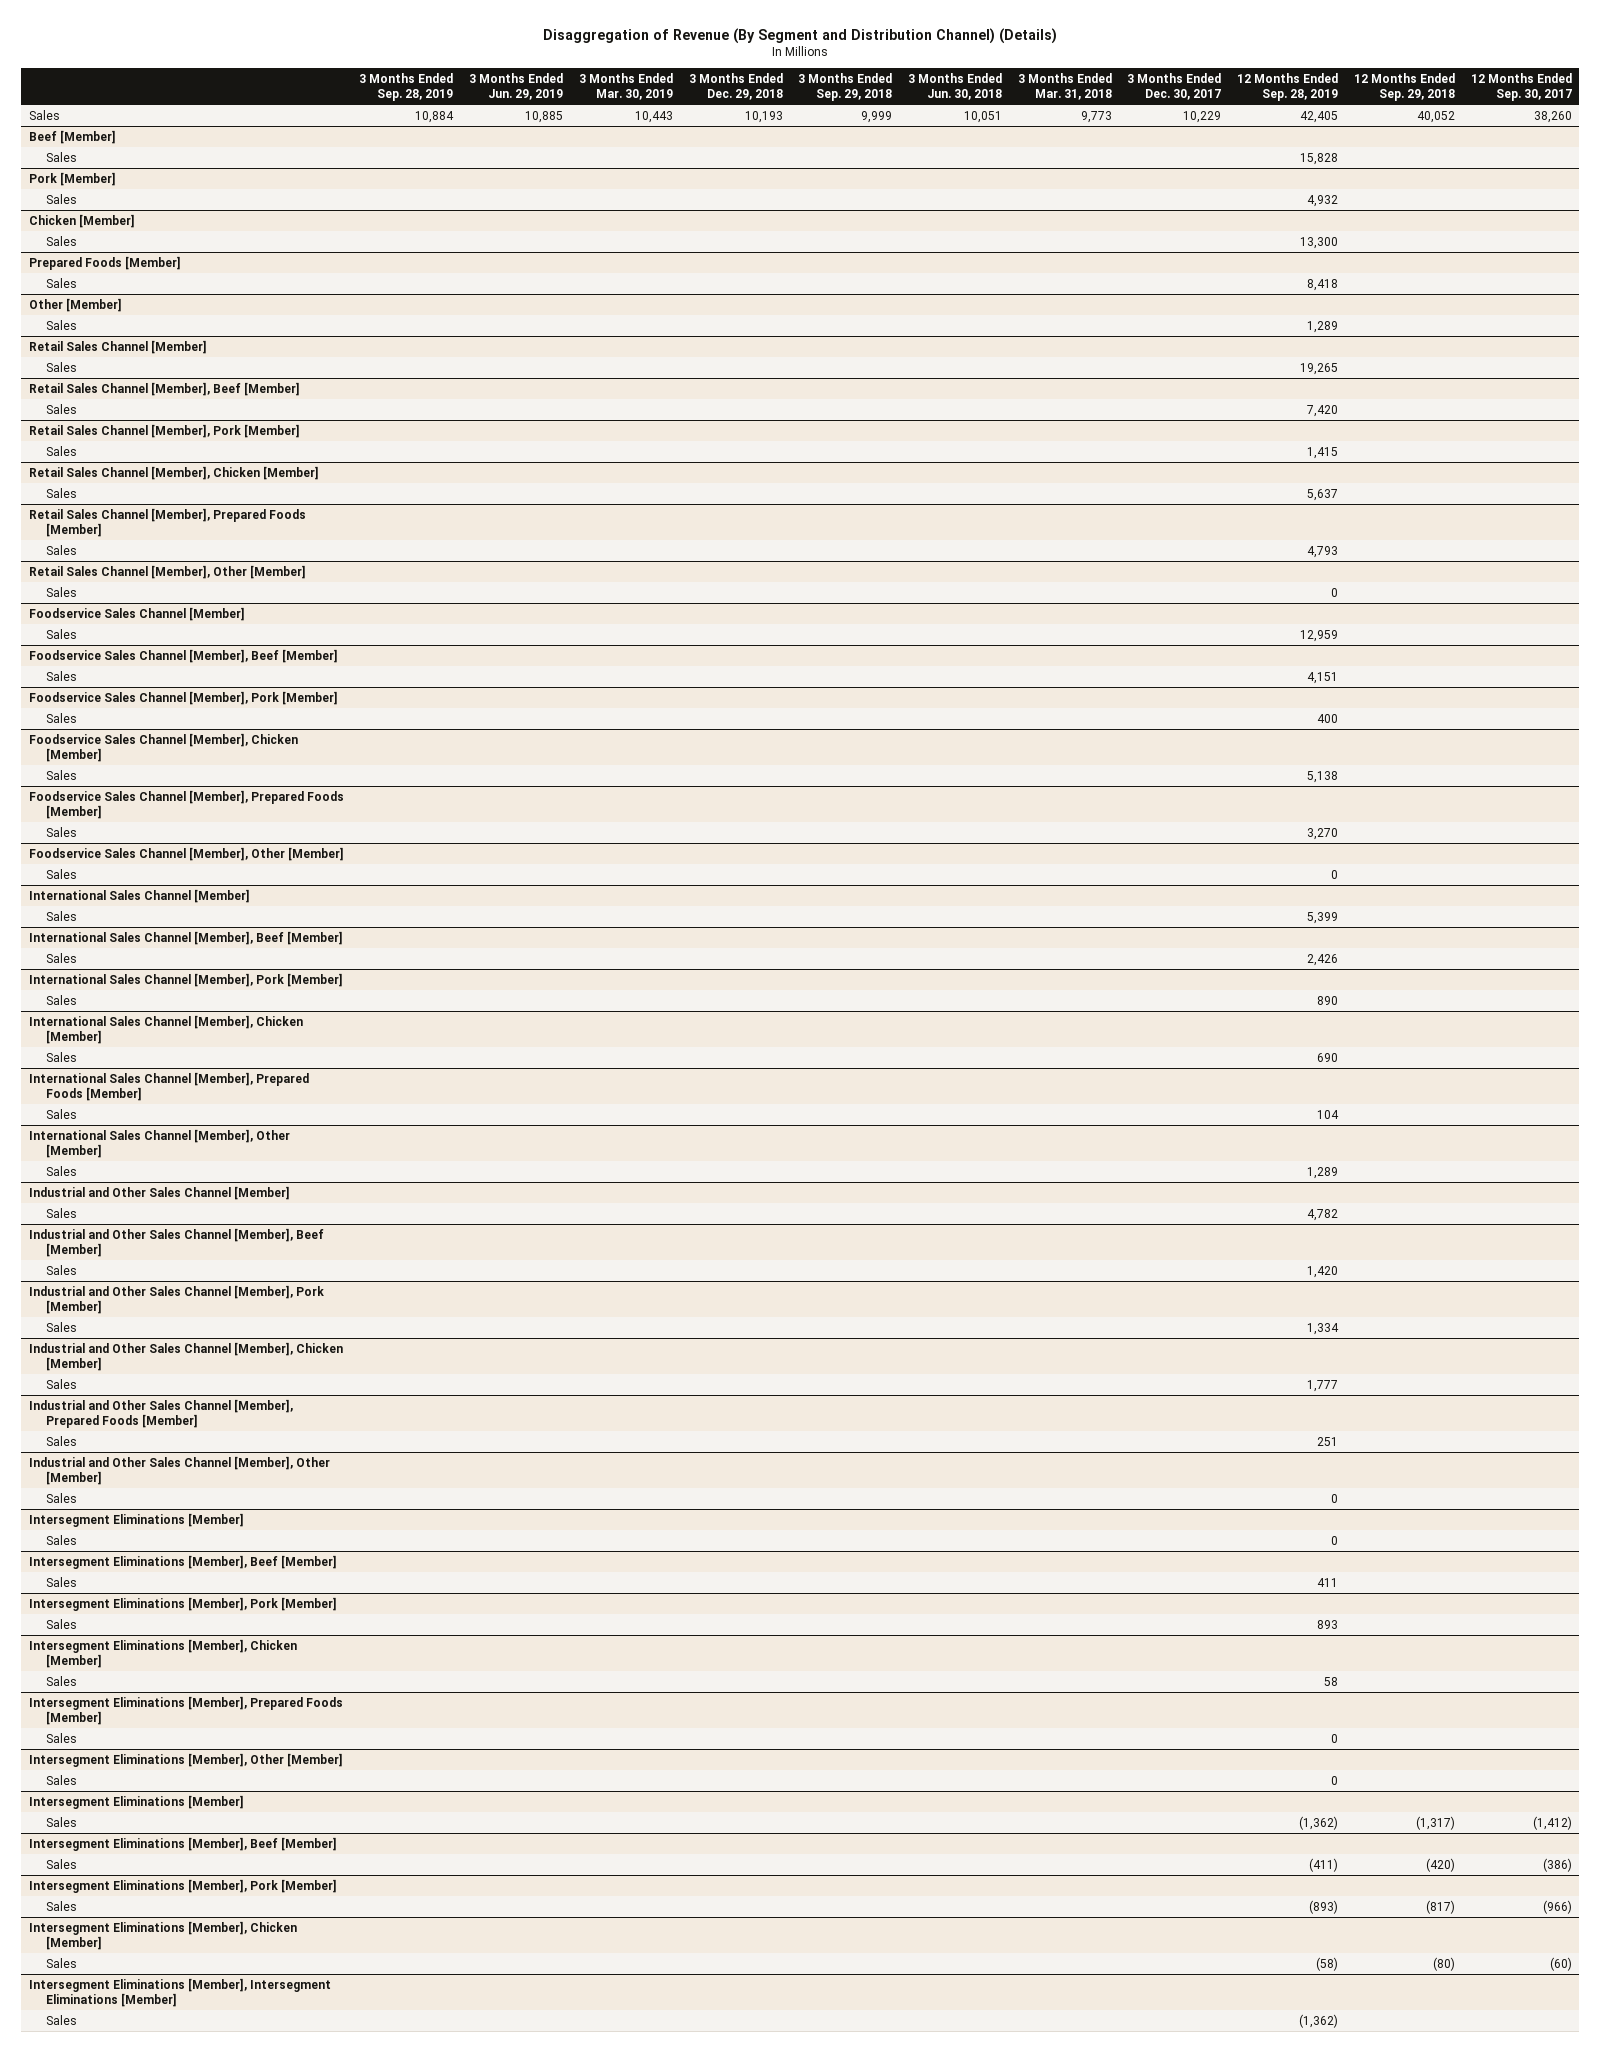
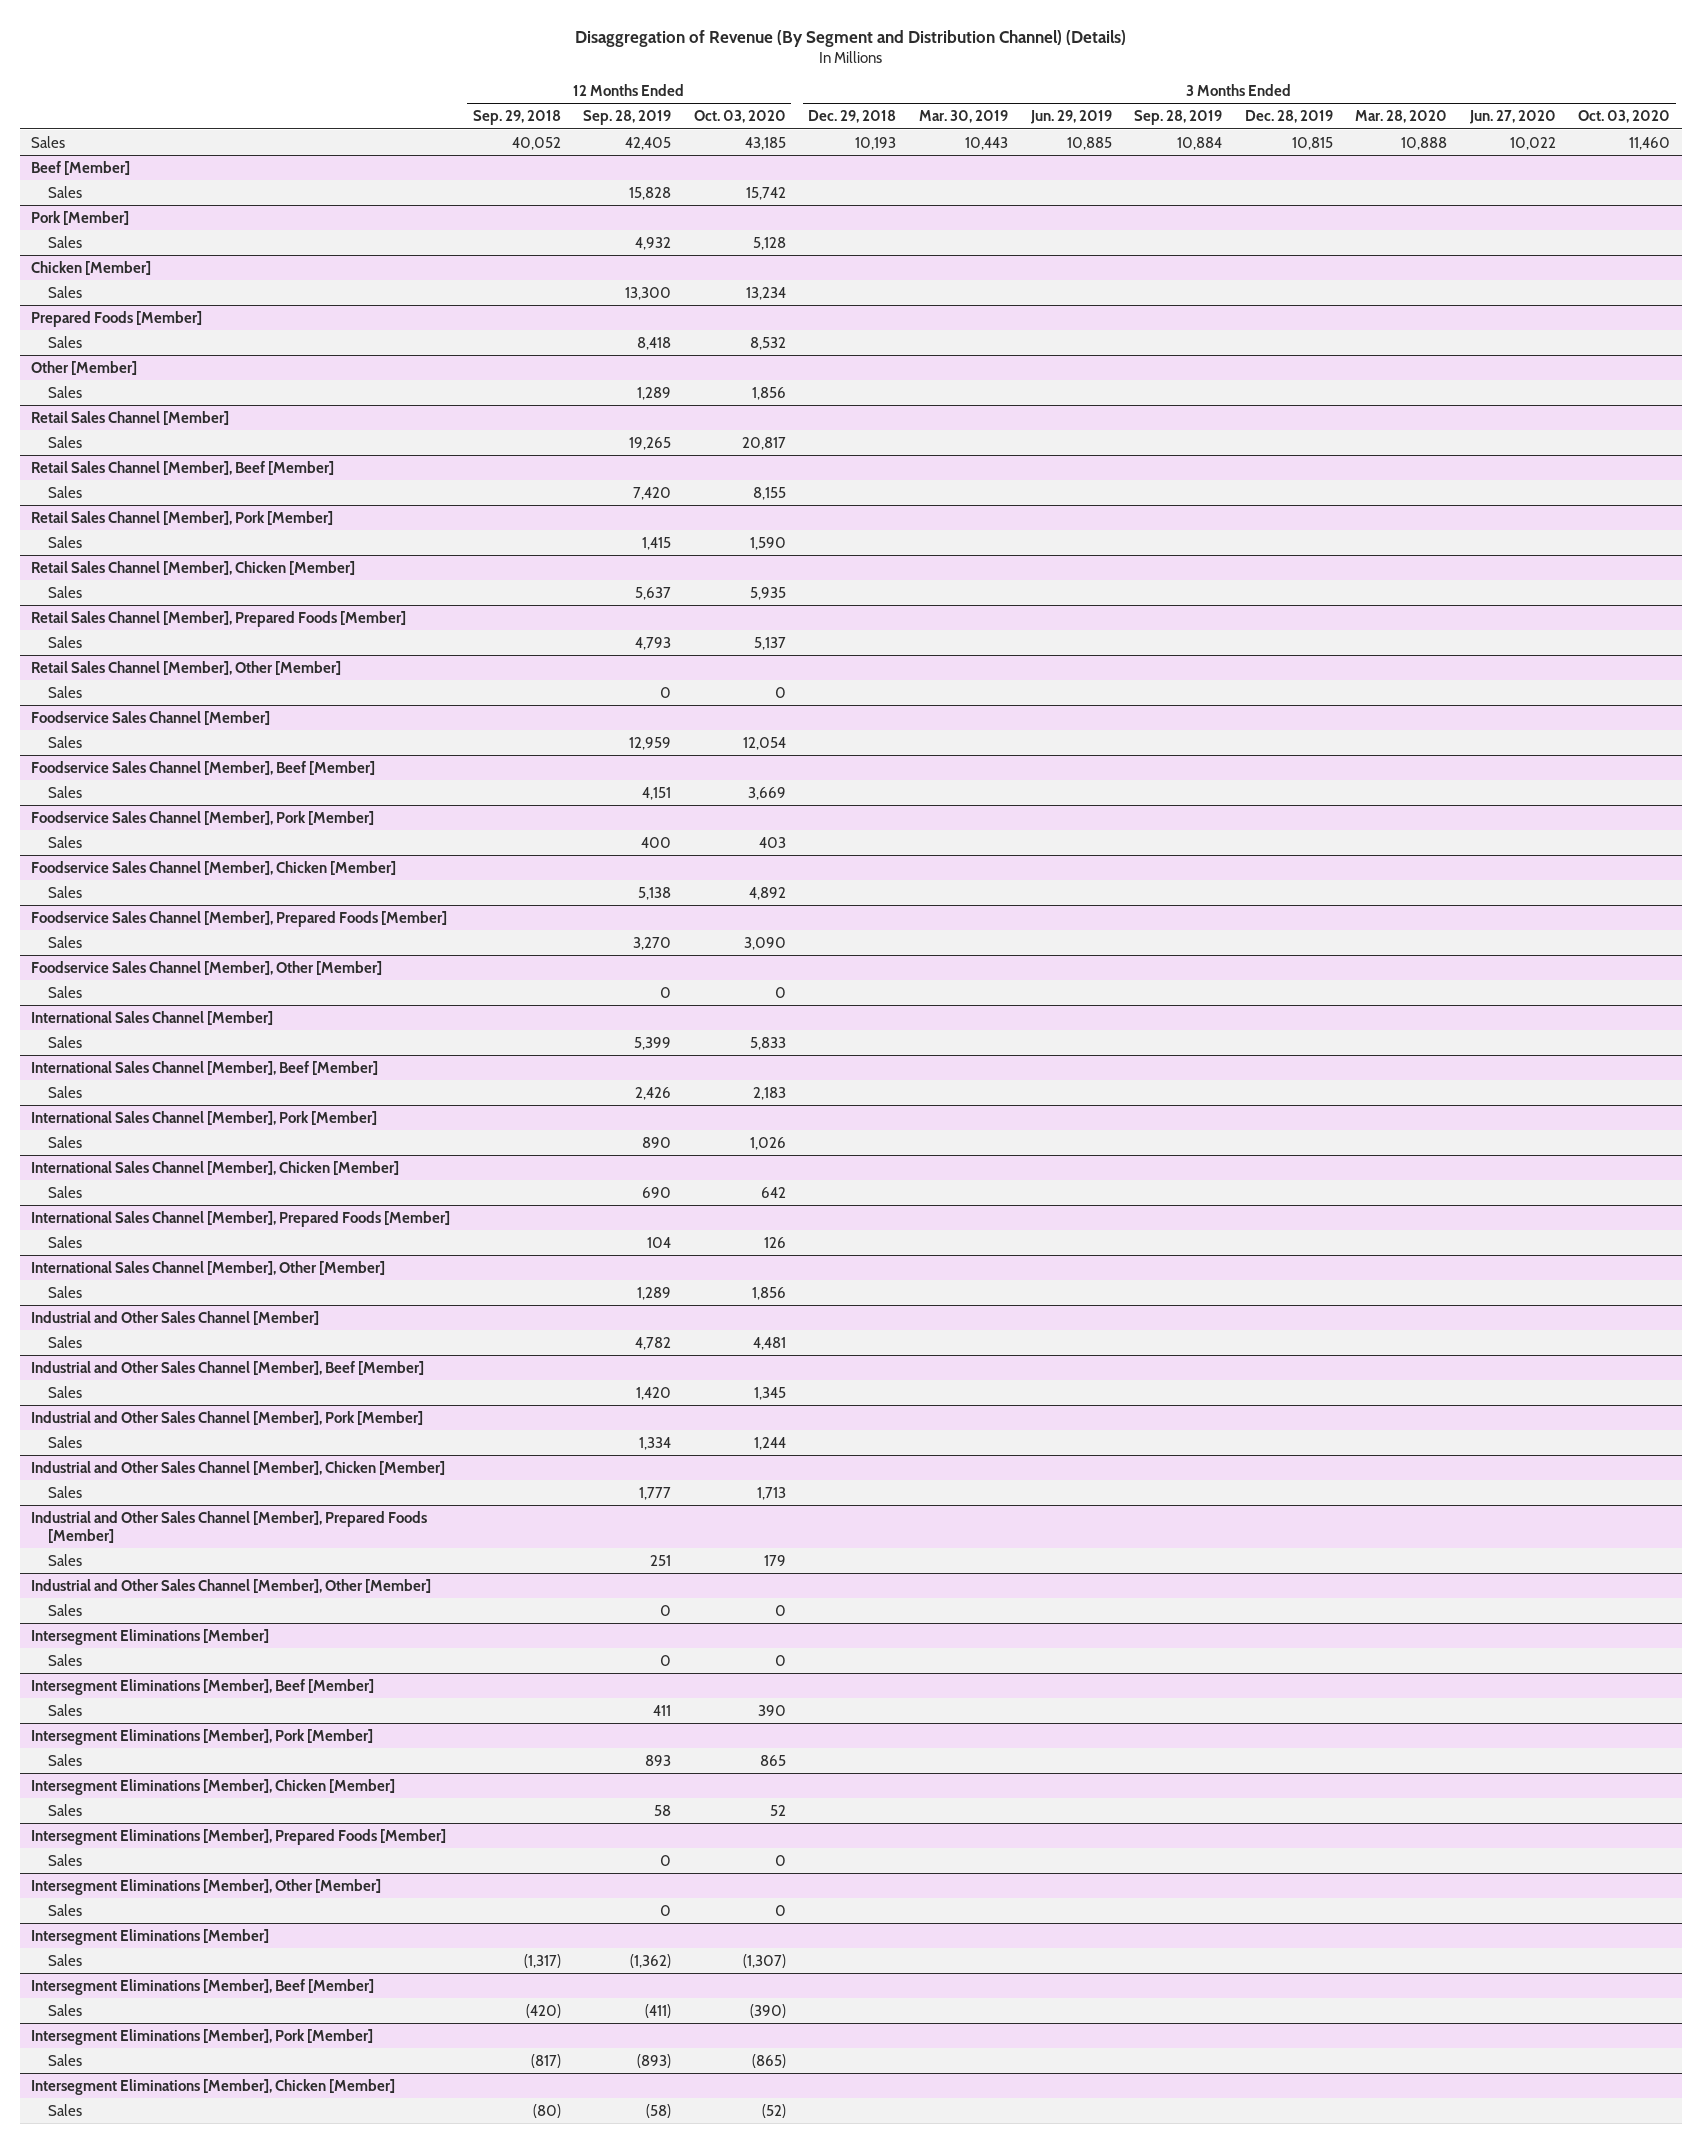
- | 3 Months Ended Sep. 28, 2019 | 3 Months Ended Jun. 29, 2019 | 3 Months Ended Mar. 30, 2019 | 3 Months Ended Dec. 29, 2018 | 3 Months Ended Sep. 29, 2018 | 3 Months Ended Jun. 30, 2018 | 3 Months Ended Mar. 31, 2018 | 3 Months Ended Dec. 30, 2017 | 12 Months Ended Sep. 28, 2019 | 12 Months Ended Sep. 29, 2018 | 12 Months Ended Sep. 30, 2017
+ | 12 Months Ended Sep. 29, 2018 | 12 Months Ended Sep. 28, 2019 | 12 Months Ended Oct. 03, 2020 | 3 Months Ended Dec. 29, 2018 | 3 Months Ended Mar. 30, 2019 | 3 Months Ended Jun. 29, 2019 | 3 Months Ended Sep. 28, 2019 | 3 Months Ended Dec. 28, 2019 | 3 Months Ended Mar. 28, 2020 | 3 Months Ended Jun. 27, 2020 | 3 Months Ended Oct. 03, 2020
- Intersegment Eliminations [Member], Intersegment Eliminations [Member]
- Sales | | | | | | | | | (1,362) | |

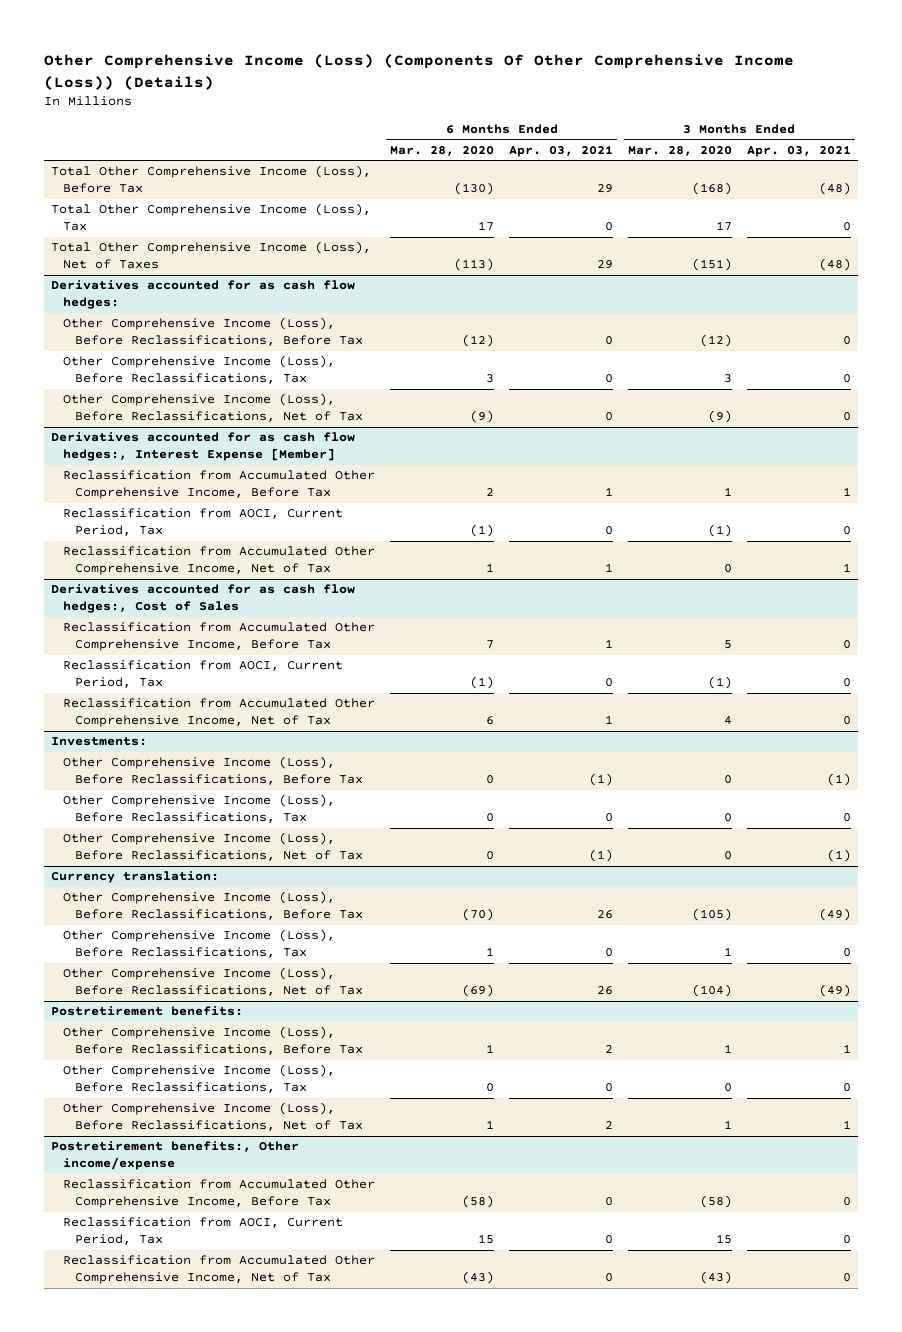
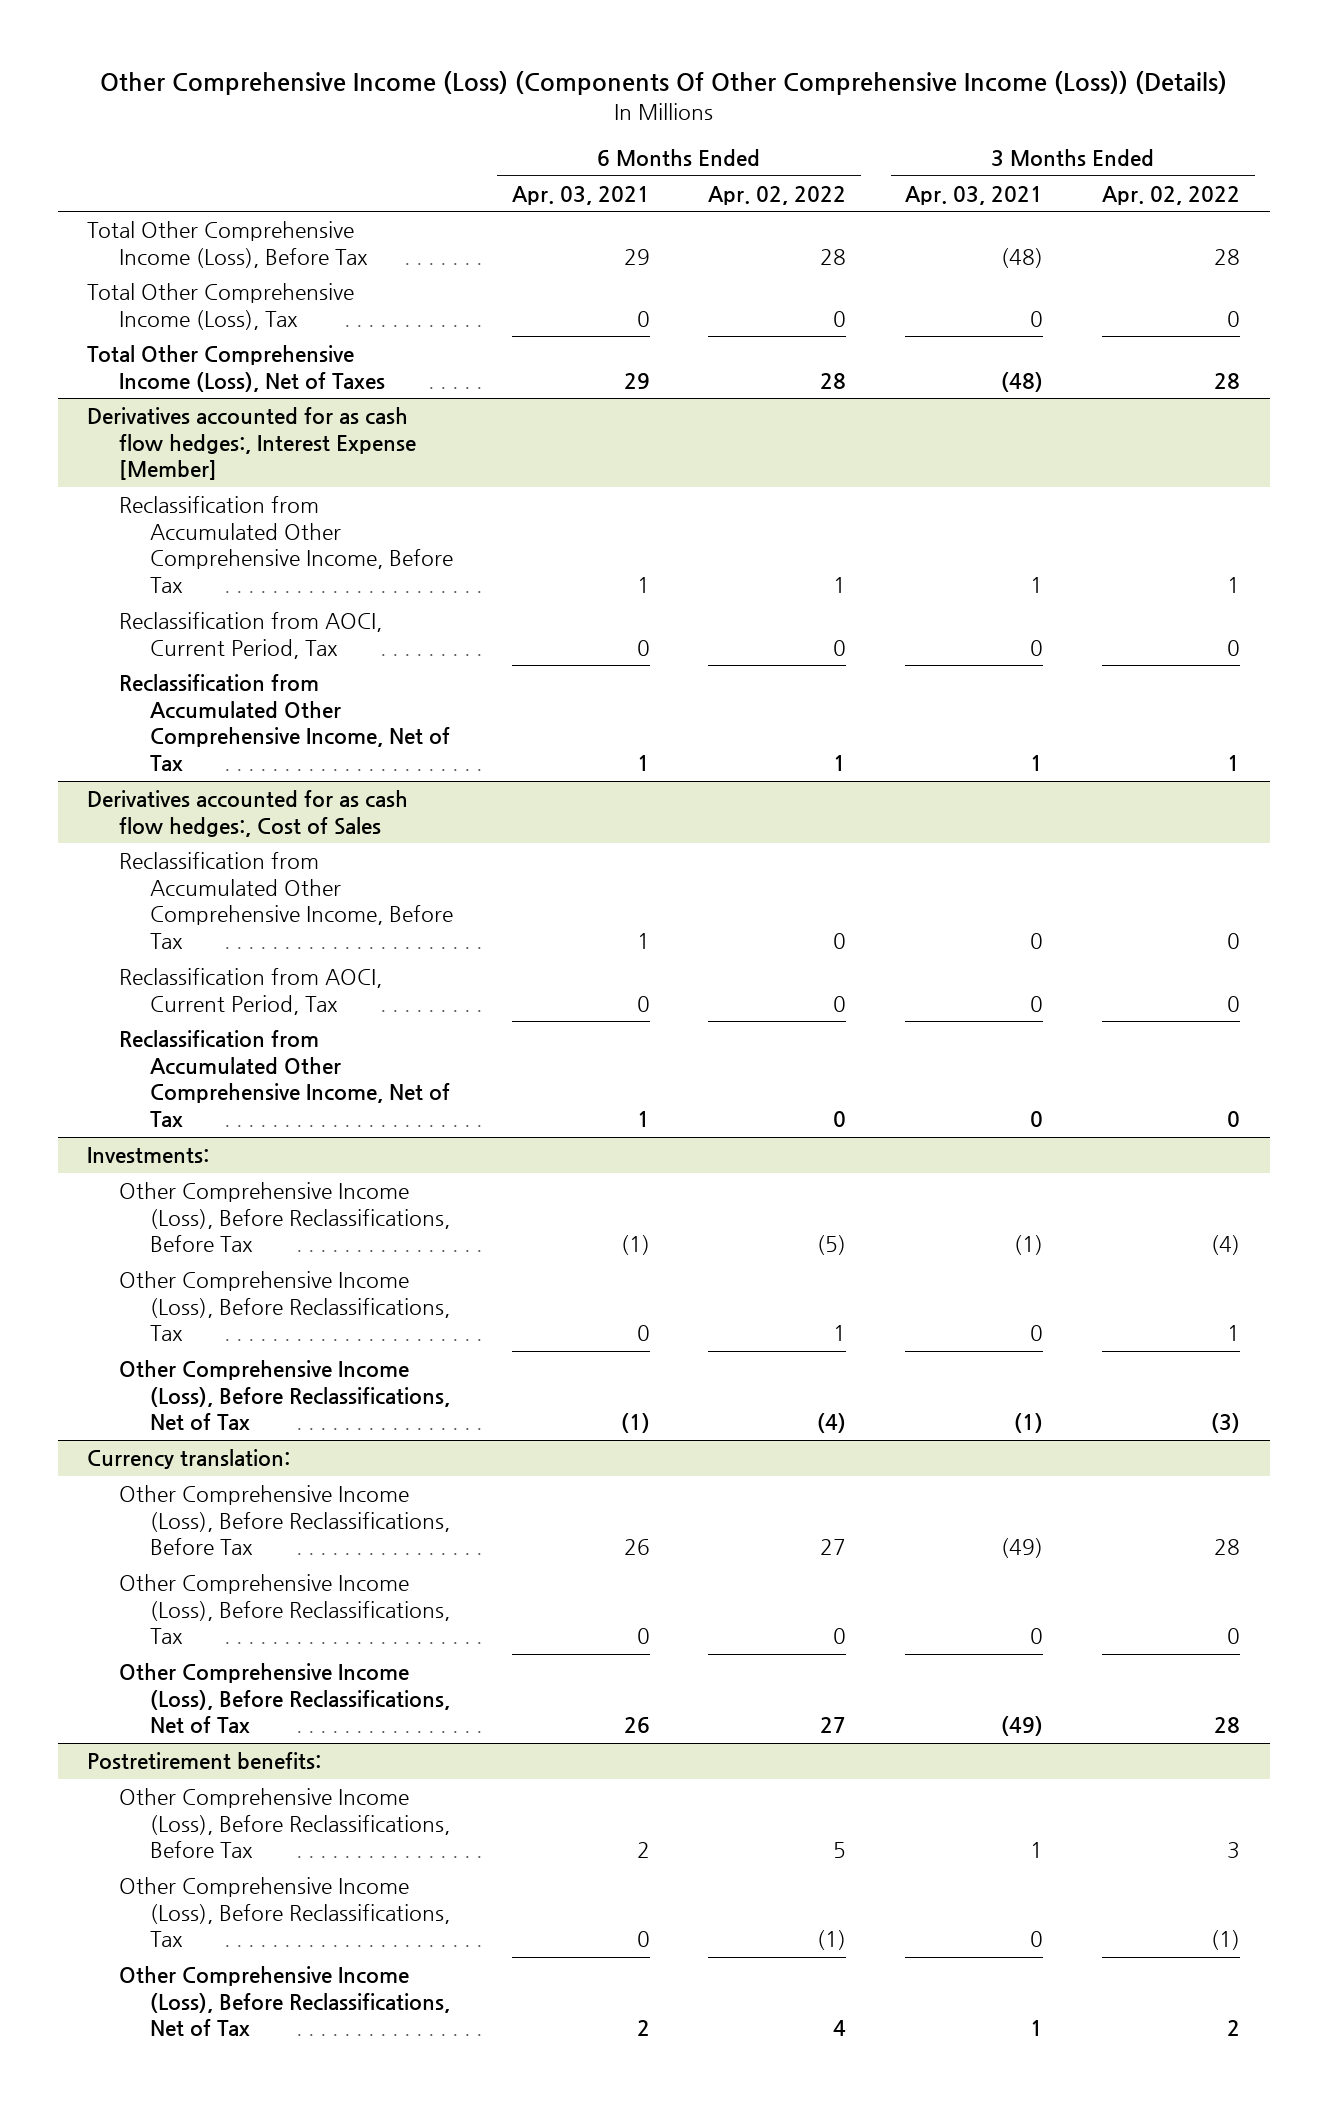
- | 6 Months Ended Mar. 28, 2020 | 6 Months Ended Apr. 03, 2021 | 3 Months Ended Mar. 28, 2020 | 3 Months Ended Apr. 03, 2021
+ | 6 Months Ended Apr. 03, 2021 | 6 Months Ended Apr. 02, 2022 | 3 Months Ended Apr. 03, 2021 | 3 Months Ended Apr. 02, 2022
- Derivatives accounted for as cash flow hedges:
- Other Comprehensive Income (Loss), Before Reclassifications, Before Tax | (12) | 0 | (12) | 0
- Other Comprehensive Income (Loss), Before Reclassifications, Tax | 3 | 0 | 3 | 0
- Other Comprehensive Income (Loss), Before Reclassifications, Net of Tax | (9) | 0 | (9) | 0
- Postretirement benefits:, Other income/expense
- Reclassification from Accumulated Other Comprehensive Income, Before Tax | (58) | 0 | (58) | 0
- Reclassification from AOCI, Current Period, Tax | 15 | 0 | 15 | 0
- Reclassification from Accumulated Other Comprehensive Income, Net of Tax | (43) | 0 | (43) | 0

